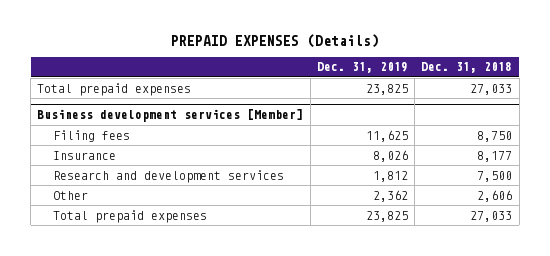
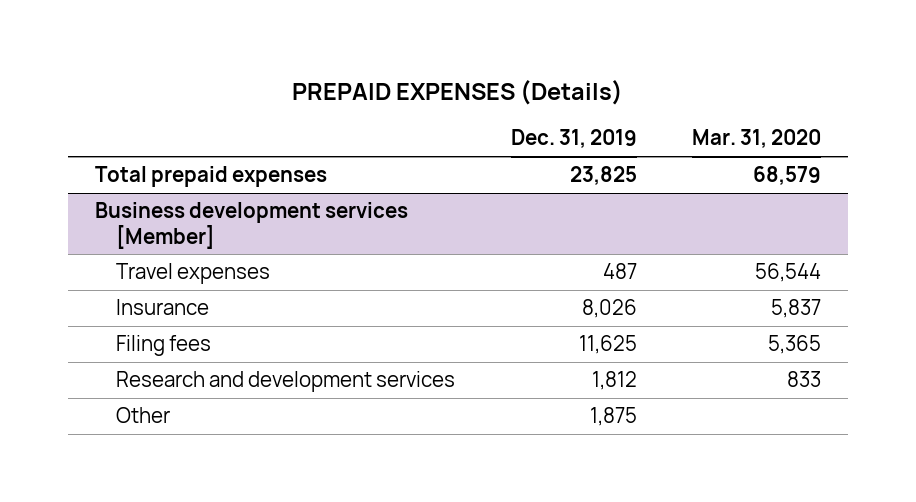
- | Dec. 31, 2019 | Dec. 31, 2018
+ | Dec. 31, 2019 | Mar. 31, 2020
@ Business development services [Member]
+ Travel expenses | 487 | 56,544
moved down: Filing fees | 11,625 | 5,365
- Other | 2,362 | 2,606
- Total prepaid expenses | 23,825 | 27,033
+ Other | 1,875 |

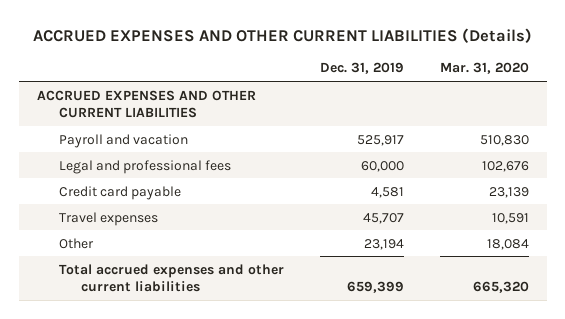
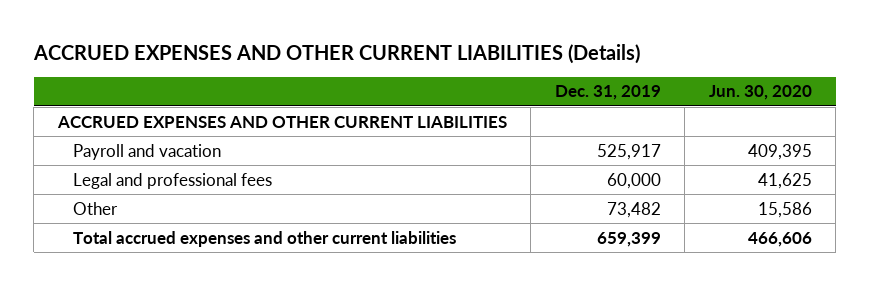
- | Dec. 31, 2019 | Mar. 31, 2020
+ | Dec. 31, 2019 | Jun. 30, 2020
- Credit card payable | 4,581 | 23,139
- Travel expenses | 45,707 | 10,591
- Other | 23,194 | 18,084
+ Other | 73,482 | 15,586

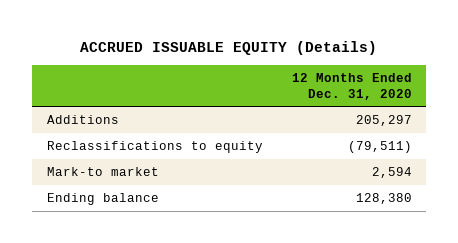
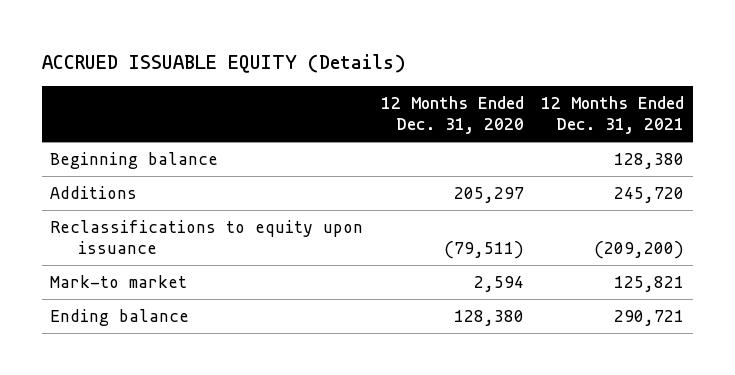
- | 12 Months Ended Dec. 31, 2020
+ | 12 Months Ended Dec. 31, 2020 | 12 Months Ended Dec. 31, 2021
+ Beginning balance | | 128,380
- Reclassifications to equity | (79,511)
+ Reclassifications to equity upon issuance | (79,511) | (209,200)

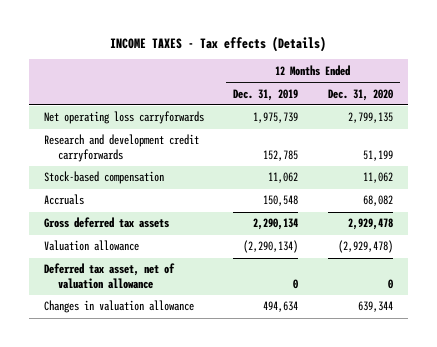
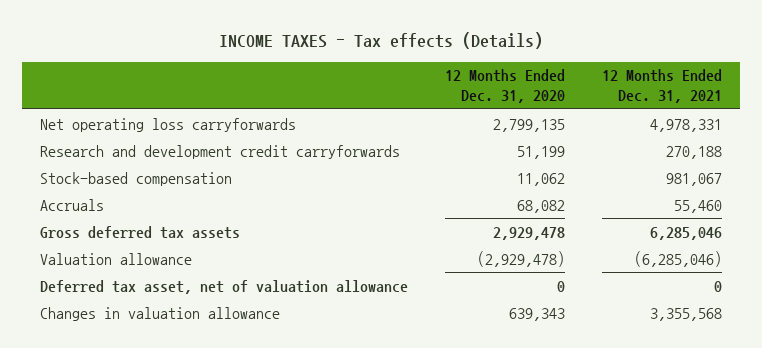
- | 12 Months Ended Dec. 31, 2019 | 12 Months Ended Dec. 31, 2020
+ | 12 Months Ended Dec. 31, 2020 | 12 Months Ended Dec. 31, 2021
- Changes in valuation allowance | 494,634 | 639,344
+ Changes in valuation allowance | 639,343 | 3,355,568

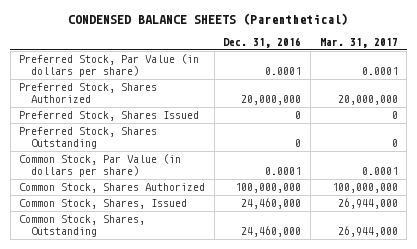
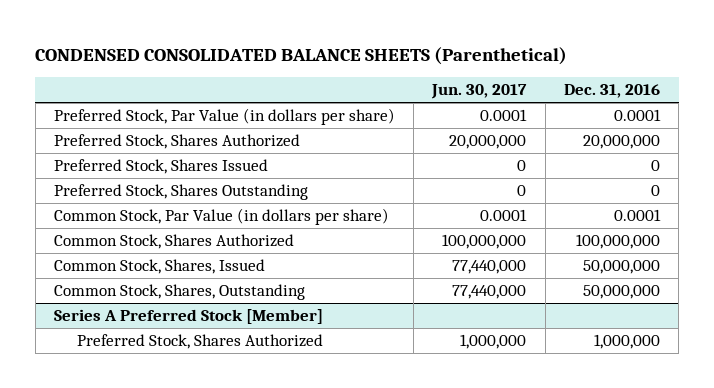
- CONDENSED BALANCE SHEETS (Parenthetical)
+ CONDENSED CONSOLIDATED BALANCE SHEETS (Parenthetical)
- | Dec. 31, 2016 | Mar. 31, 2017
+ | Jun. 30, 2017 | Dec. 31, 2016
- Common Stock, Shares, Issued | 24,460,000 | 26,944,000
- Common Stock, Shares, Outstanding | 24,460,000 | 26,944,000
+ Common Stock, Shares, Issued | 77,440,000 | 50,000,000
+ Common Stock, Shares, Outstanding | 77,440,000 | 50,000,000
+ Series A Preferred Stock [Member]
+ Preferred Stock, Shares Authorized | 1,000,000 | 1,000,000

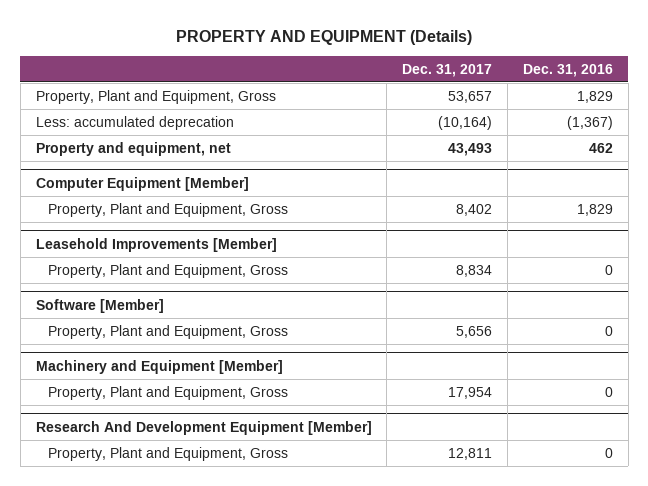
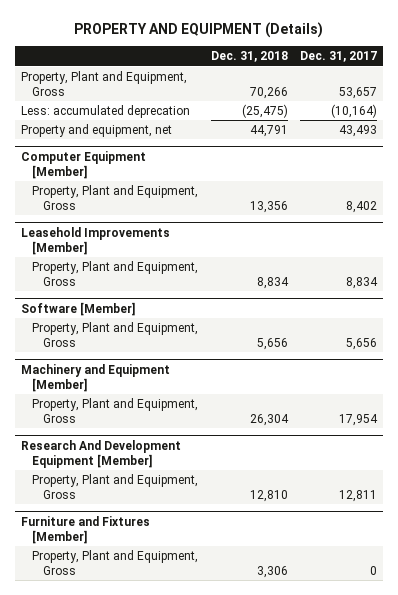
- | Dec. 31, 2017 | Dec. 31, 2016
+ | Dec. 31, 2018 | Dec. 31, 2017
+ Furniture and Fixtures [Member]
+ Property, Plant and Equipment, Gross | 3,306 | 0

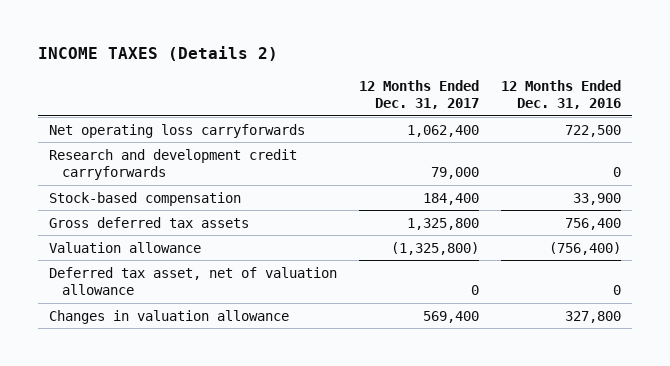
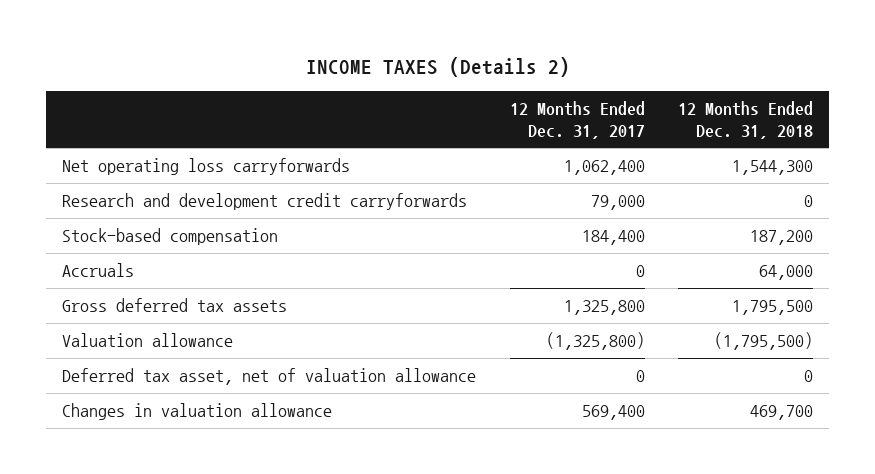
- | 12 Months Ended Dec. 31, 2017 | 12 Months Ended Dec. 31, 2016
+ | 12 Months Ended Dec. 31, 2017 | 12 Months Ended Dec. 31, 2018
+ Accruals | 0 | 64,000

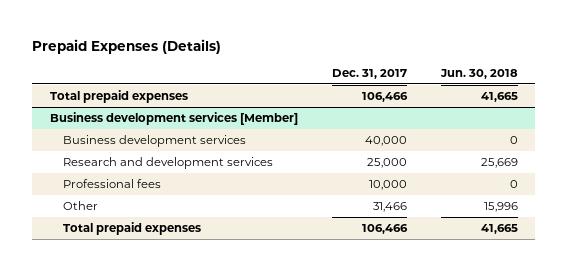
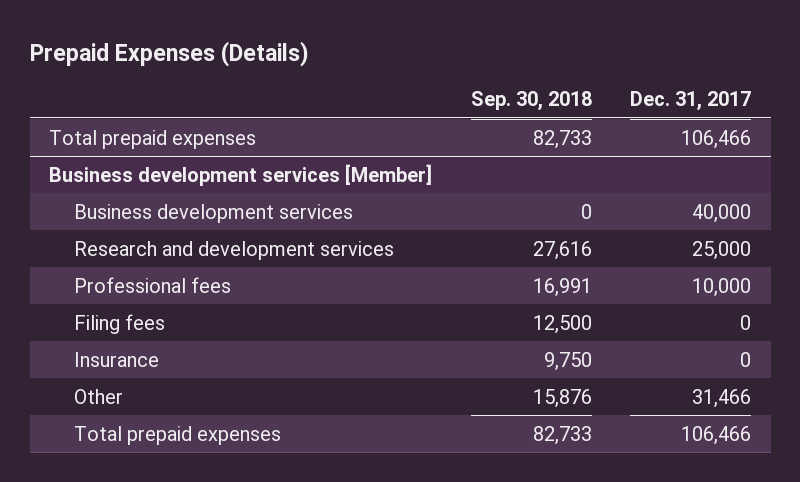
- | Dec. 31, 2017 | Jun. 30, 2018
+ | Sep. 30, 2018 | Dec. 31, 2017
@ Business development services [Member]
+ Filing fees | 12,500 | 0
+ Insurance | 9,750 | 0

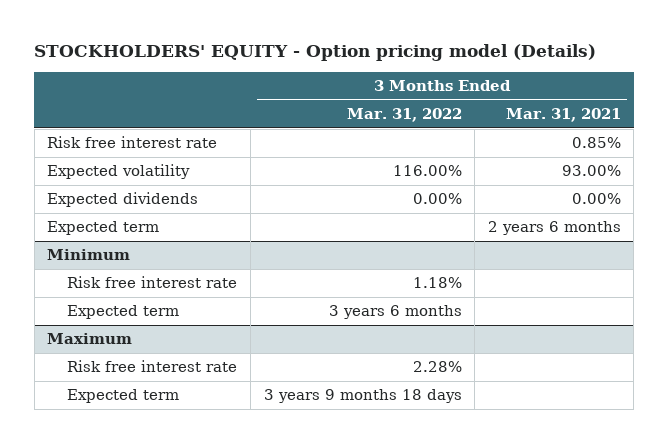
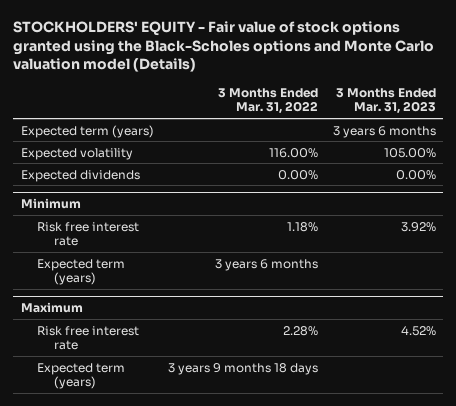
- STOCKHOLDERS' EQUITY - Option pricing model (Details)
+ STOCKHOLDERS' EQUITY - Fair value of stock options granted using the Black-Scholes options and Monte Carlo valuation model (Details)
- | 3 Months Ended Mar. 31, 2022 | 3 Months Ended Mar. 31, 2021
+ | 3 Months Ended Mar. 31, 2022 | 3 Months Ended Mar. 31, 2023
- Risk free interest rate | | 0.85%
+ Expected term (years) | | 3 years 6 months
- Expected term | | 2 years 6 months
@ Minimum
- Expected term | 3 years 6 months |
+ Expected term (years) | 3 years 6 months |
@ Maximum
- Expected term | 3 years 9 months 18 days |
+ Expected term (years) | 3 years 9 months 18 days |

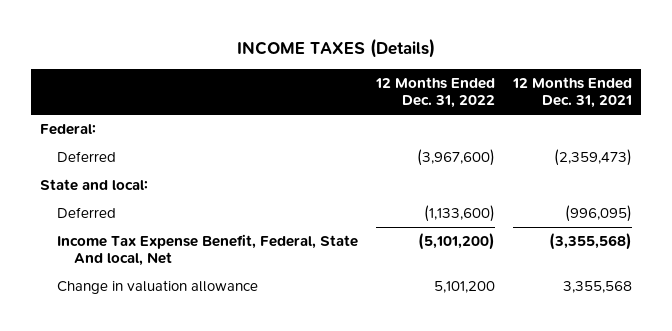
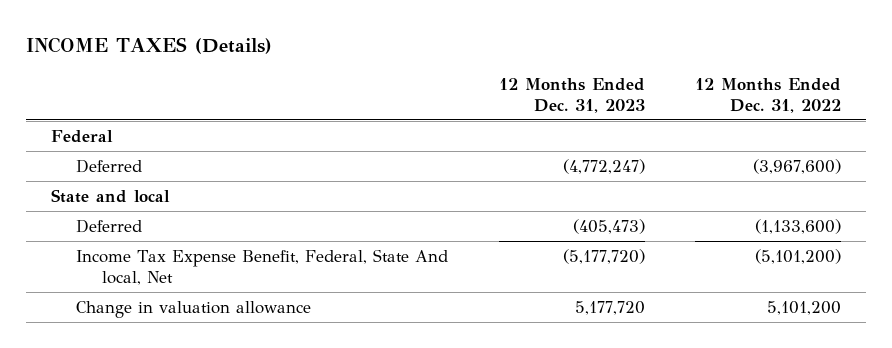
- | 12 Months Ended Dec. 31, 2022 | 12 Months Ended Dec. 31, 2021
+ | 12 Months Ended Dec. 31, 2023 | 12 Months Ended Dec. 31, 2022
- Federal:
+ Federal
- State and local:
+ State and local

